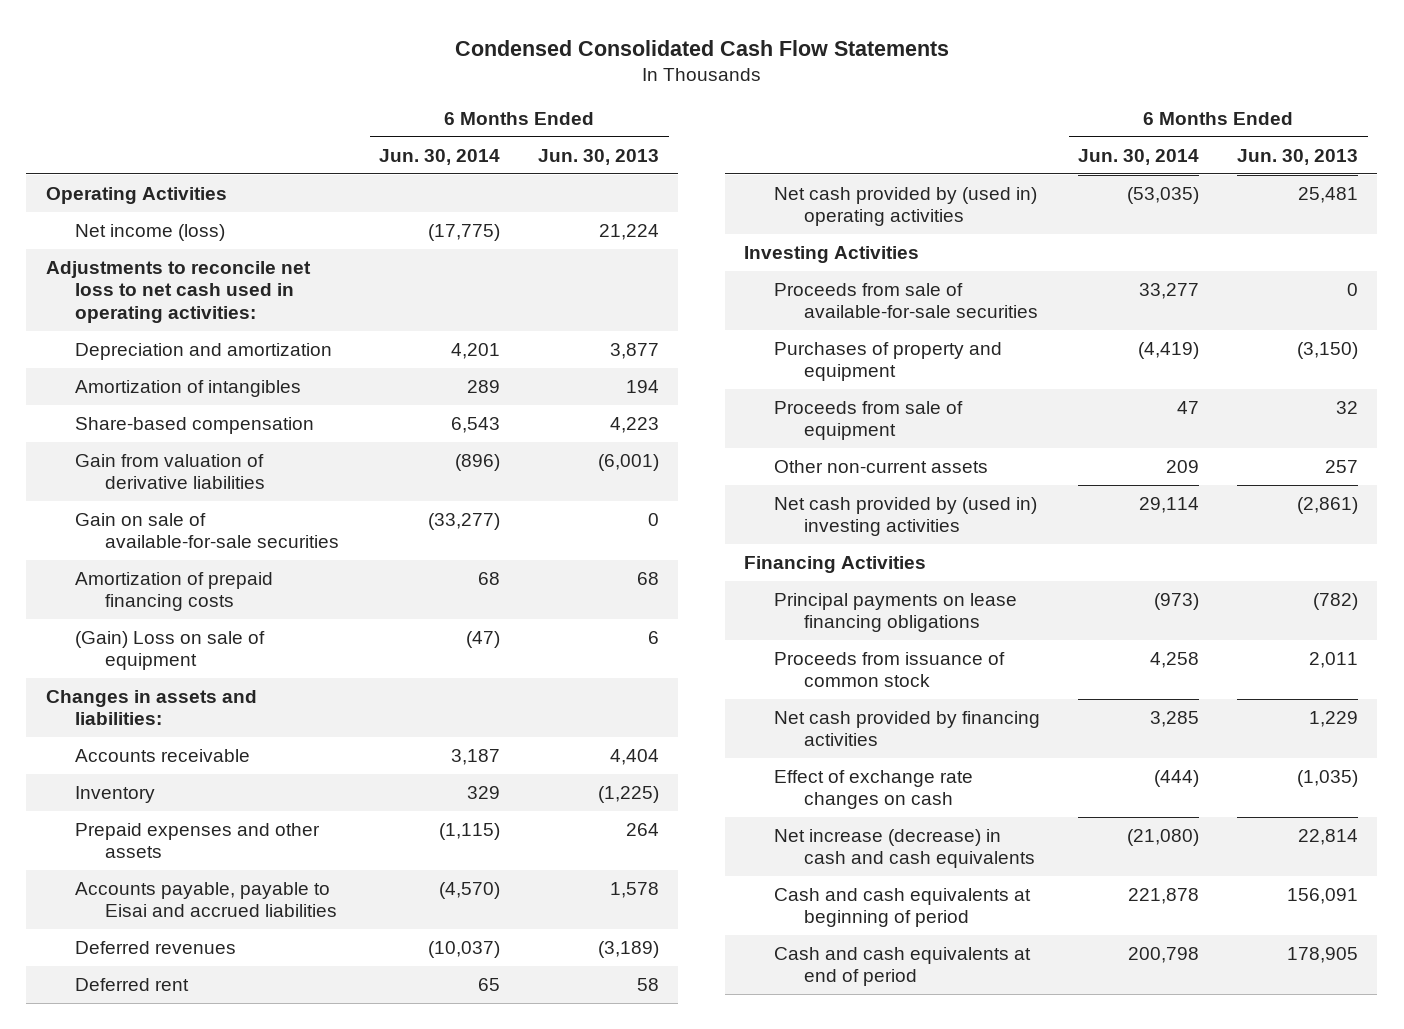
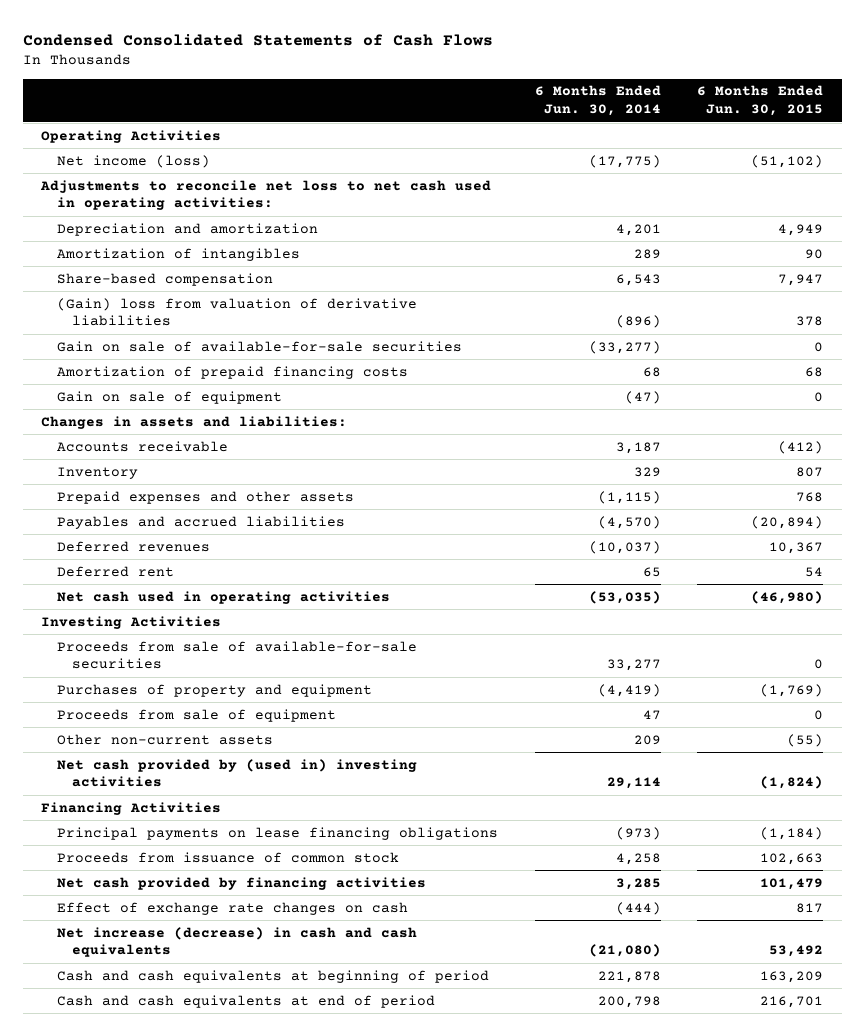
- Condensed Consolidated Cash Flow Statements
+ Condensed Consolidated Statements of Cash Flows
- | 6 Months Ended Jun. 30, 2014 | 6 Months Ended Jun. 30, 2013
+ | 6 Months Ended Jun. 30, 2014 | 6 Months Ended Jun. 30, 2015
- Gain from valuation of derivative liabilities | (896) | (6,001)
+ (Gain) loss from valuation of derivative liabilities | (896) | 378
- (Gain) Loss on sale of equipment | (47) | 6
+ Gain on sale of equipment | (47) | 0
- Accounts payable, payable to Eisai and accrued liabilities | (4,570) | 1,578
+ Payables and accrued liabilities | (4,570) | (20,894)
- Net cash provided by (used in) operating activities | (53,035) | 25,481
+ Net cash used in operating activities | (53,035) | (46,980)

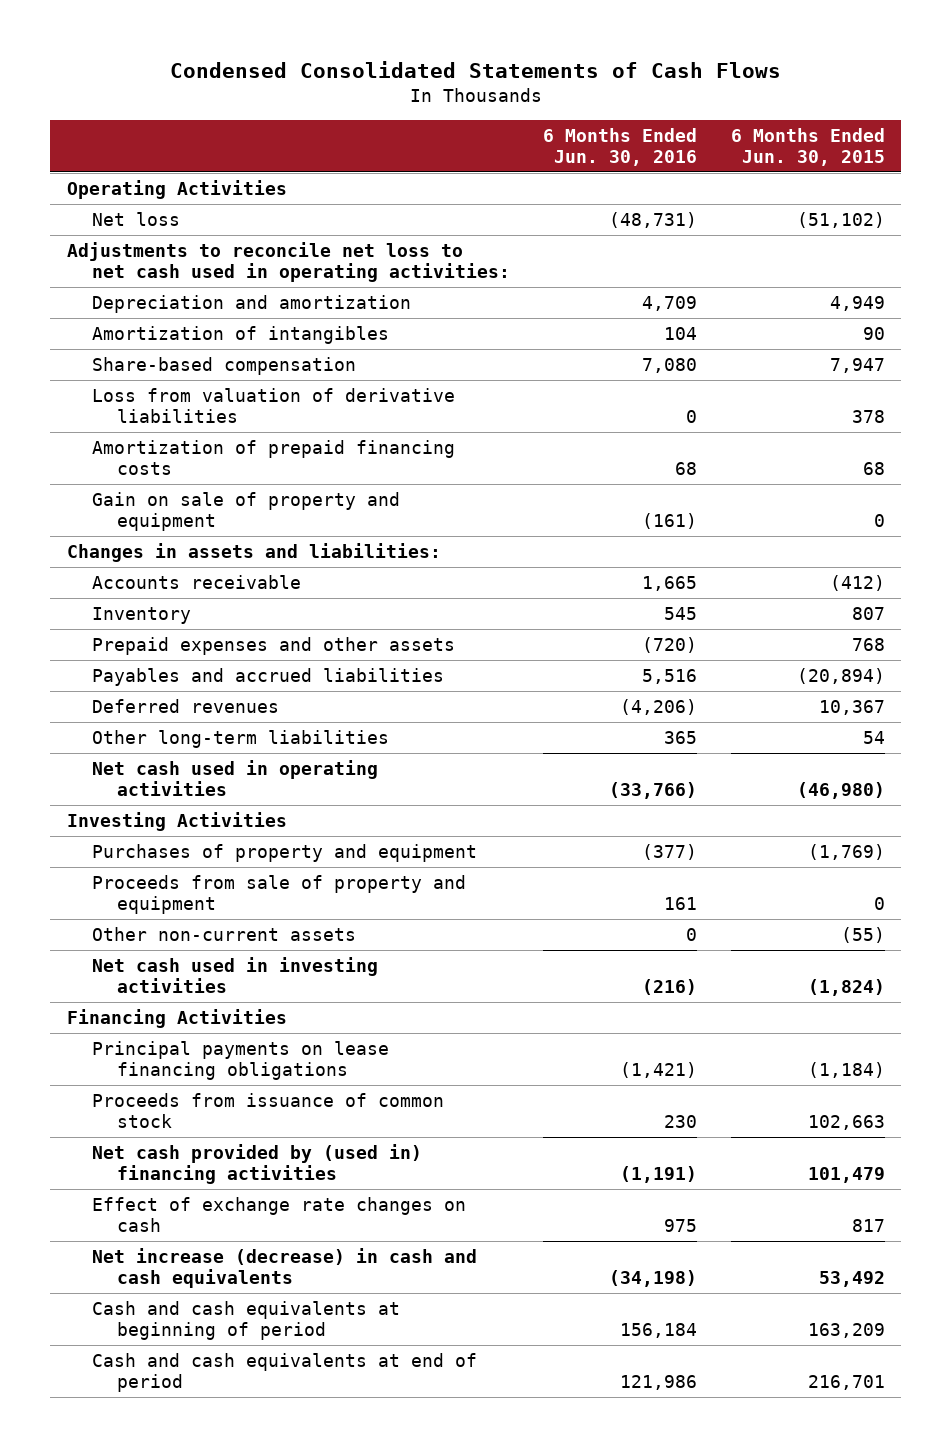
- | 6 Months Ended Jun. 30, 2014 | 6 Months Ended Jun. 30, 2015
+ | 6 Months Ended Jun. 30, 2016 | 6 Months Ended Jun. 30, 2015
- Net income (loss) | (17,775) | (51,102)
+ Net loss | (48,731) | (51,102)
- (Gain) loss from valuation of derivative liabilities | (896) | 378
- Gain on sale of available-for-sale securities | (33,277) | 0
+ Loss from valuation of derivative liabilities | 0 | 378
- Gain on sale of equipment | (47) | 0
+ Gain on sale of property and equipment | (161) | 0
- Deferred rent | 65 | 54
+ Other long-term liabilities | 365 | 54
- Proceeds from sale of available-for-sale securities | 33,277 | 0
- Proceeds from sale of equipment | 47 | 0
+ Proceeds from sale of property and equipment | 161 | 0
- Net cash provided by (used in) investing activities | 29,114 | (1,824)
+ Net cash used in investing activities | (216) | (1,824)
- Net cash provided by financing activities | 3,285 | 101,479
+ Net cash provided by (used in) financing activities | (1,191) | 101,479

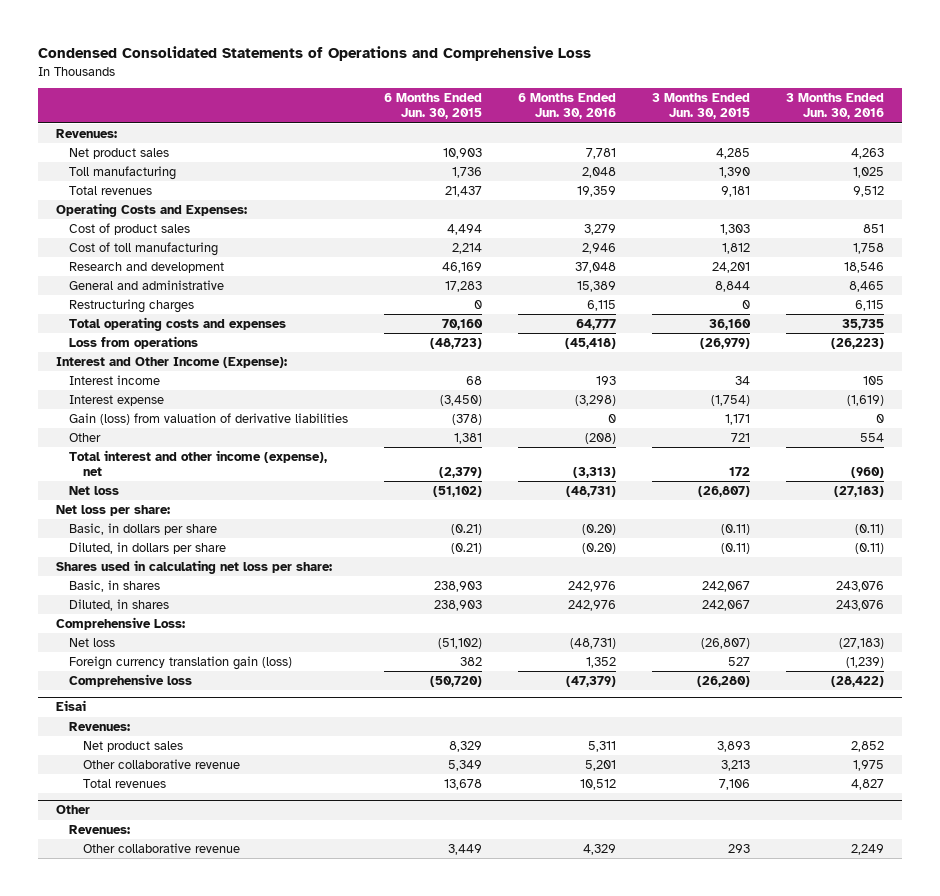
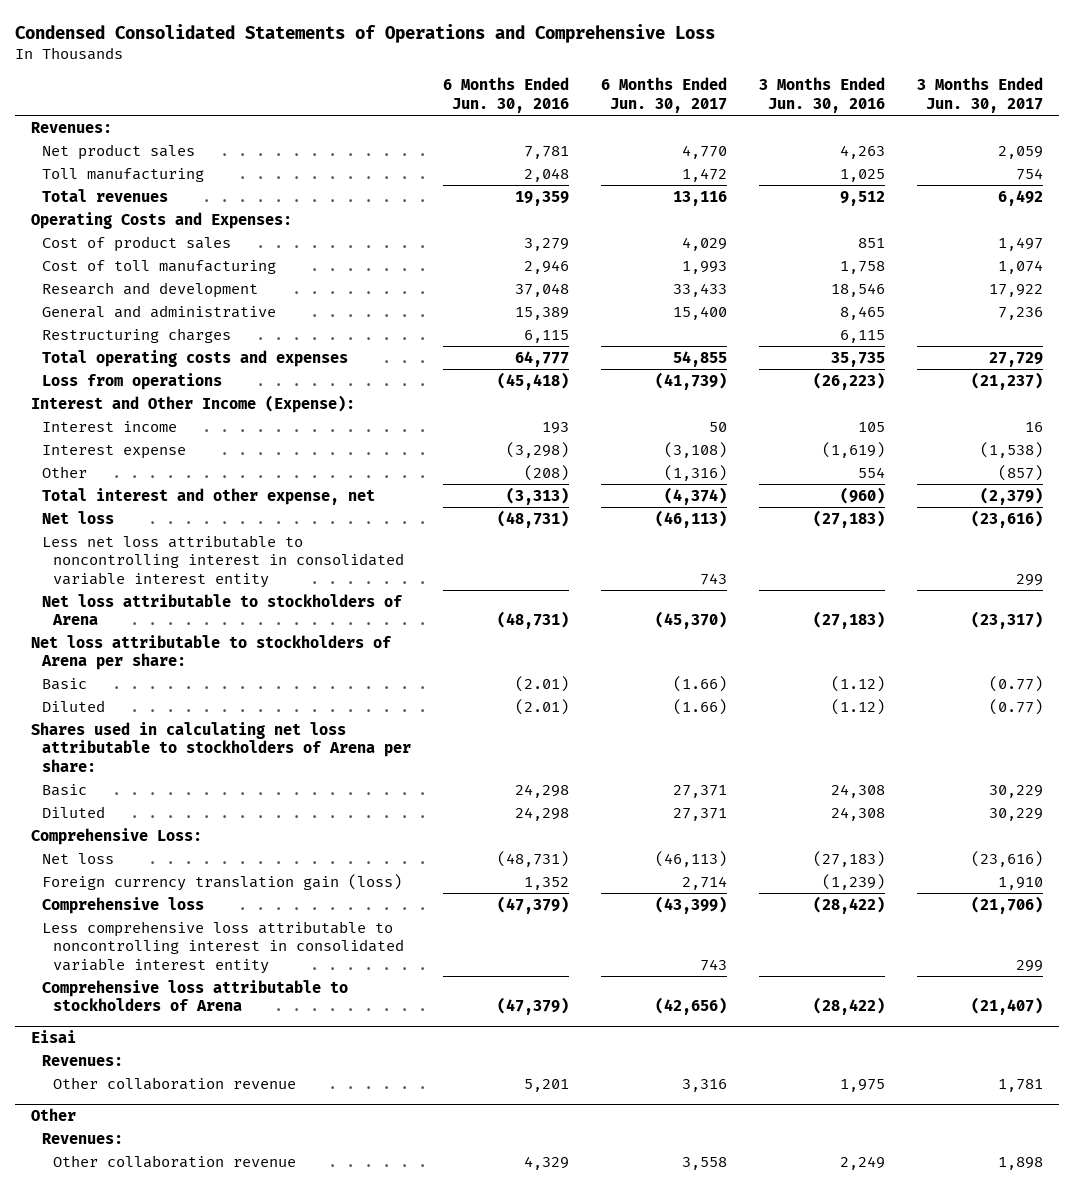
- | 6 Months Ended Jun. 30, 2015 | 6 Months Ended Jun. 30, 2016 | 3 Months Ended Jun. 30, 2015 | 3 Months Ended Jun. 30, 2016
+ | 6 Months Ended Jun. 30, 2016 | 6 Months Ended Jun. 30, 2017 | 3 Months Ended Jun. 30, 2016 | 3 Months Ended Jun. 30, 2017
- Gain (loss) from valuation of derivative liabilities | (378) | 0 | 1,171 | 0
- Total interest and other income (expense), net | (2,379) | (3,313) | 172 | (960)
+ Total interest and other expense, net | (3,313) | (4,374) | (960) | (2,379)
- Net loss per share:
- Basic, in dollars per share | (0.21) | (0.20) | (0.11) | (0.11)
- Diluted, in dollars per share | (0.21) | (0.20) | (0.11) | (0.11)
- Shares used in calculating net loss per share:
- Basic, in shares | 238,903 | 242,976 | 242,067 | 243,076
- Diluted, in shares | 238,903 | 242,976 | 242,067 | 243,076
+ Less net loss attributable to noncontrolling interest in consolidated variable interest entity | | 743 | | 299
+ Net loss attributable to stockholders of Arena | (48,731) | (45,370) | (27,183) | (23,317)
+ Net loss attributable to stockholders of Arena per share:
+ Basic | (2.01) | (1.66) | (1.12) | (0.77)
+ Diluted | (2.01) | (1.66) | (1.12) | (0.77)
+ Shares used in calculating net loss attributable to stockholders of Arena per share:
+ Basic | 24,298 | 27,371 | 24,308 | 30,229
+ Diluted | 24,298 | 27,371 | 24,308 | 30,229
+ Less comprehensive loss attributable to noncontrolling interest in consolidated variable interest entity | | 743 | | 299
+ Comprehensive loss attributable to stockholders of Arena | (47,379) | (42,656) | (28,422) | (21,407)
@ Eisai
- Net product sales | 8,329 | 5,311 | 3,893 | 2,852
- Other collaborative revenue | 5,349 | 5,201 | 3,213 | 1,975
- Total revenues | 13,678 | 10,512 | 7,106 | 4,827
+ Other collaboration revenue | 5,201 | 3,316 | 1,975 | 1,781
@ Other
- Other collaborative revenue | 3,449 | 4,329 | 293 | 2,249
+ Other collaboration revenue | 4,329 | 3,558 | 2,249 | 1,898

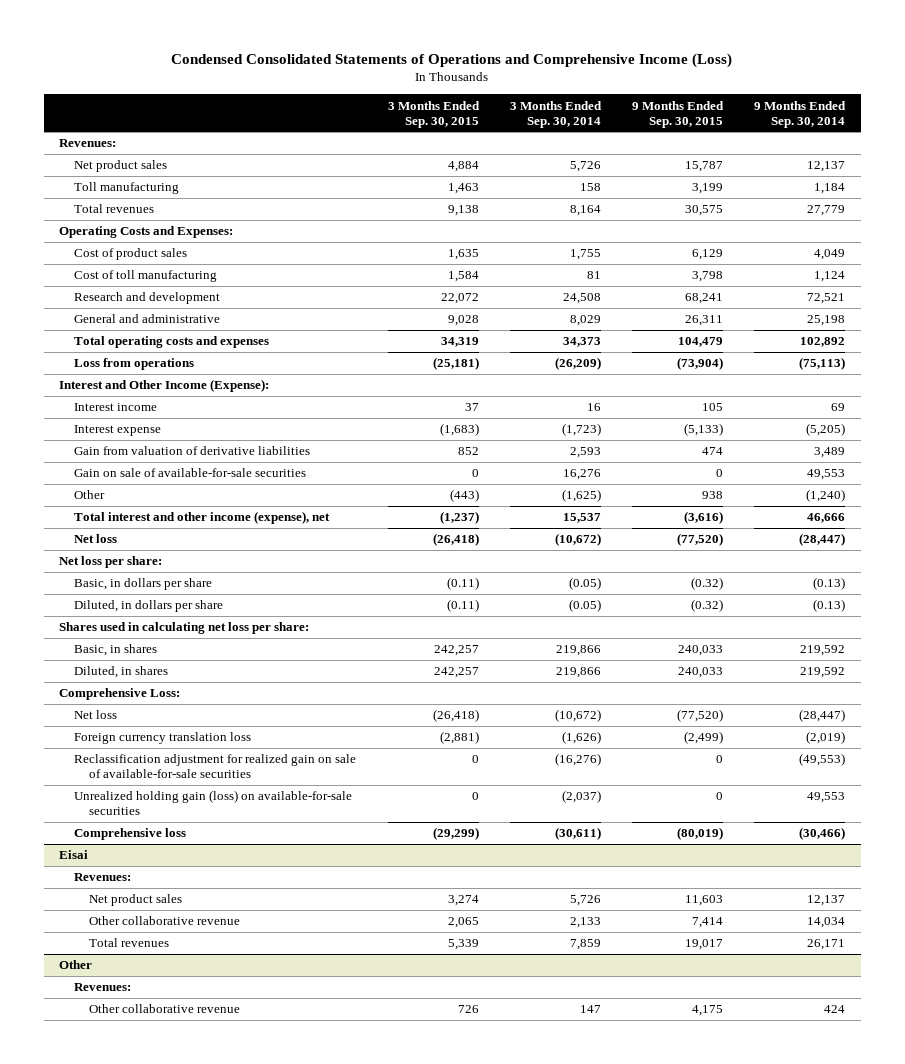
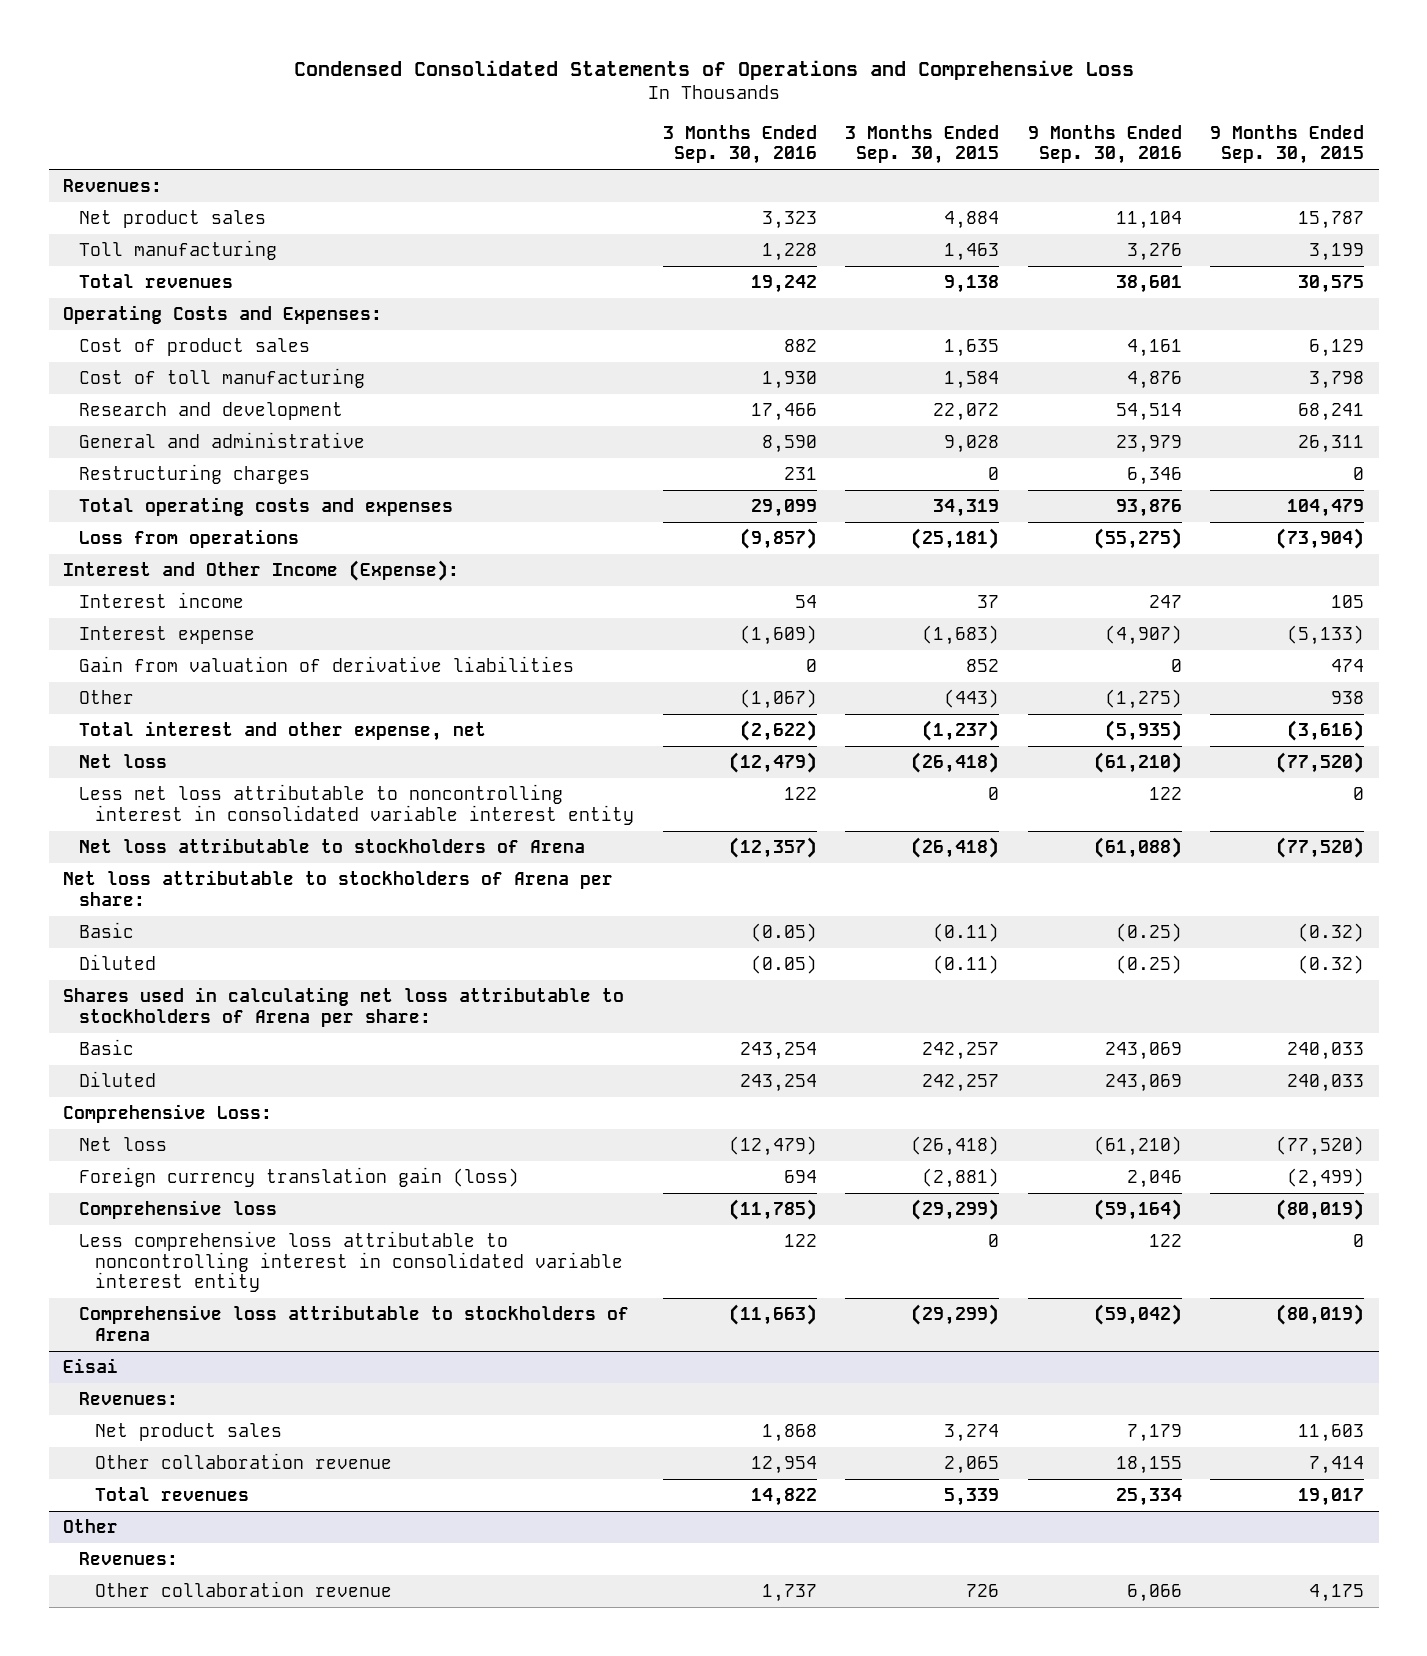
- Condensed Consolidated Statements of Operations and Comprehensive Income (Loss)
+ Condensed Consolidated Statements of Operations and Comprehensive Loss
- | 3 Months Ended Sep. 30, 2015 | 3 Months Ended Sep. 30, 2014 | 9 Months Ended Sep. 30, 2015 | 9 Months Ended Sep. 30, 2014
+ | 3 Months Ended Sep. 30, 2016 | 3 Months Ended Sep. 30, 2015 | 9 Months Ended Sep. 30, 2016 | 9 Months Ended Sep. 30, 2015
+ Restructuring charges | 231 | 0 | 6,346 | 0
- Gain on sale of available-for-sale securities | 0 | 16,276 | 0 | 49,553
- Total interest and other income (expense), net | (1,237) | 15,537 | (3,616) | 46,666
+ Total interest and other expense, net | (2,622) | (1,237) | (5,935) | (3,616)
- Net loss per share:
- Basic, in dollars per share | (0.11) | (0.05) | (0.32) | (0.13)
- Diluted, in dollars per share | (0.11) | (0.05) | (0.32) | (0.13)
- Shares used in calculating net loss per share:
- Basic, in shares | 242,257 | 219,866 | 240,033 | 219,592
- Diluted, in shares | 242,257 | 219,866 | 240,033 | 219,592
+ Less net loss attributable to noncontrolling interest in consolidated variable interest entity | 122 | 0 | 122 | 0
+ Net loss attributable to stockholders of Arena | (12,357) | (26,418) | (61,088) | (77,520)
+ Net loss attributable to stockholders of Arena per share:
+ Basic | (0.05) | (0.11) | (0.25) | (0.32)
+ Diluted | (0.05) | (0.11) | (0.25) | (0.32)
+ Shares used in calculating net loss attributable to stockholders of Arena per share:
+ Basic | 243,254 | 242,257 | 243,069 | 240,033
+ Diluted | 243,254 | 242,257 | 243,069 | 240,033
- Foreign currency translation loss | (2,881) | (1,626) | (2,499) | (2,019)
- Reclassification adjustment for realized gain on sale of available-for-sale securities | 0 | (16,276) | 0 | (49,553)
- Unrealized holding gain (loss) on available-for-sale securities | 0 | (2,037) | 0 | 49,553
+ Foreign currency translation gain (loss) | 694 | (2,881) | 2,046 | (2,499)
+ Less comprehensive loss attributable to noncontrolling interest in consolidated variable interest entity | 122 | 0 | 122 | 0
+ Comprehensive loss attributable to stockholders of Arena | (11,663) | (29,299) | (59,042) | (80,019)
@ Eisai
- Other collaborative revenue | 2,065 | 2,133 | 7,414 | 14,034
+ Other collaboration revenue | 12,954 | 2,065 | 18,155 | 7,414
@ Other
- Other collaborative revenue | 726 | 147 | 4,175 | 424
+ Other collaboration revenue | 1,737 | 726 | 6,066 | 4,175

